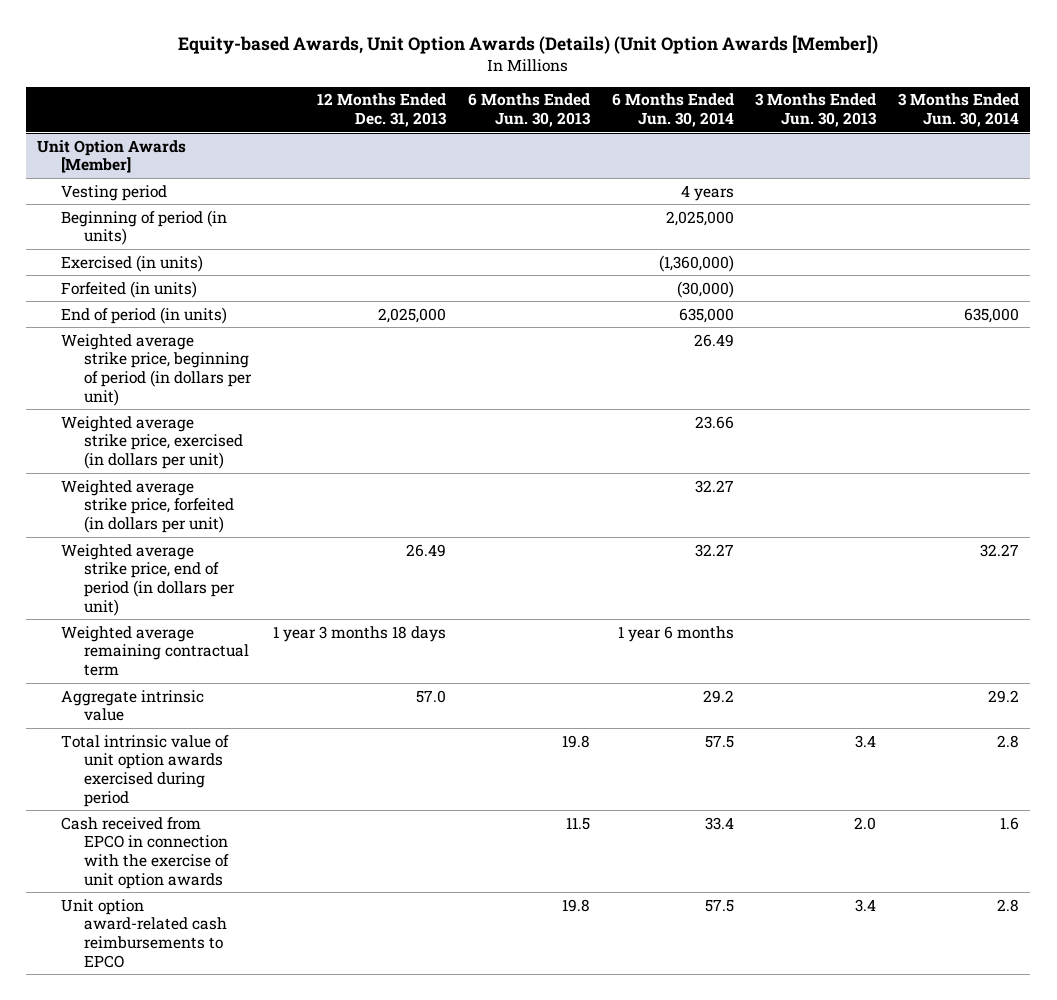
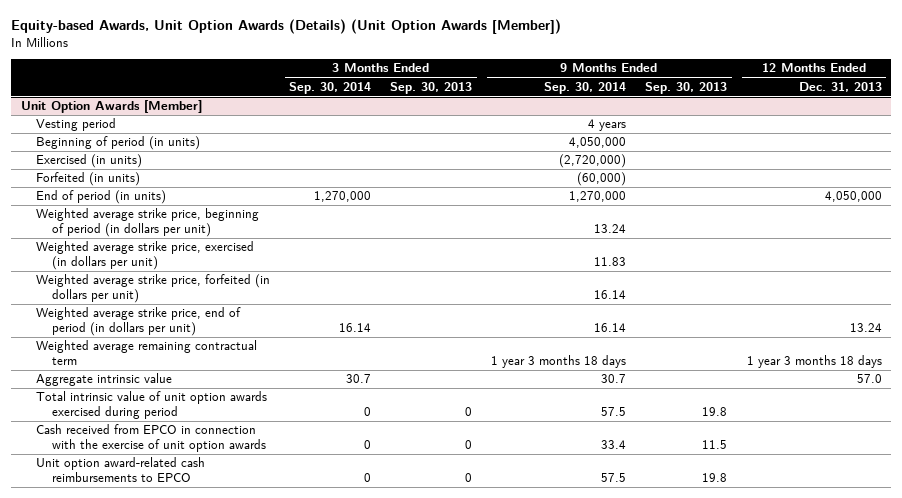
- | 12 Months Ended Dec. 31, 2013 | 6 Months Ended Jun. 30, 2013 | 6 Months Ended Jun. 30, 2014 | 3 Months Ended Jun. 30, 2013 | 3 Months Ended Jun. 30, 2014
+ | 3 Months Ended Sep. 30, 2014 | 3 Months Ended Sep. 30, 2013 | 9 Months Ended Sep. 30, 2014 | 9 Months Ended Sep. 30, 2013 | 12 Months Ended Dec. 31, 2013
@ Unit Option Awards [Member]
- End of period (in units) | 2,025,000 | | 635,000 | | 635,000
+ End of period (in units) | 1,270,000 | | 1,270,000 | | 4,050,000
- Weighted average strike price, end of period (in dollars per unit) | 26.49 | | 32.27 | | 32.27
+ Weighted average strike price, end of period (in dollars per unit) | 16.14 | | 16.14 | | 13.24

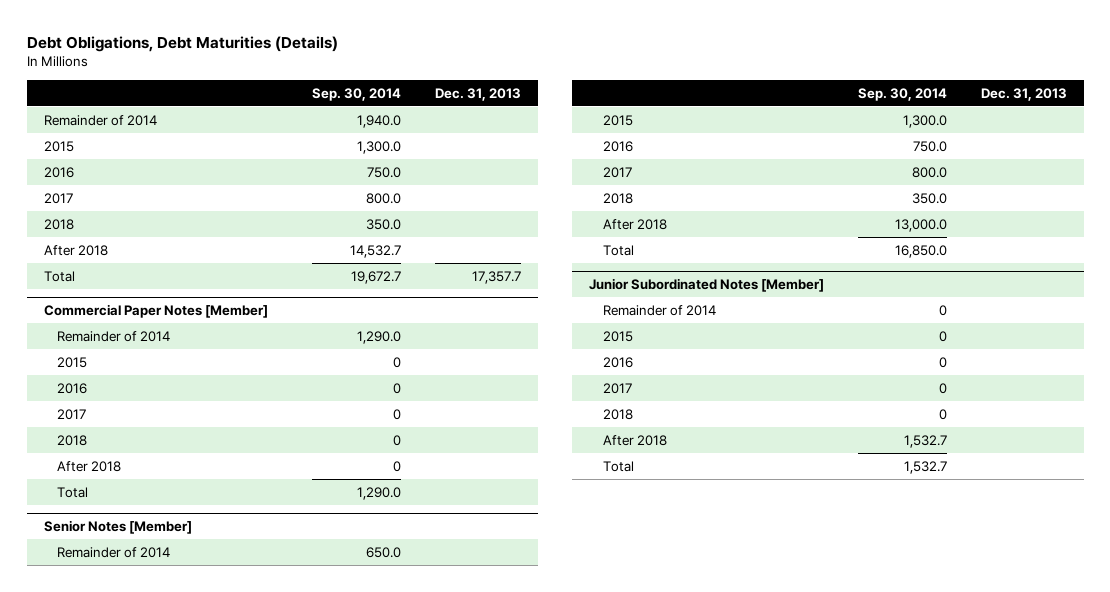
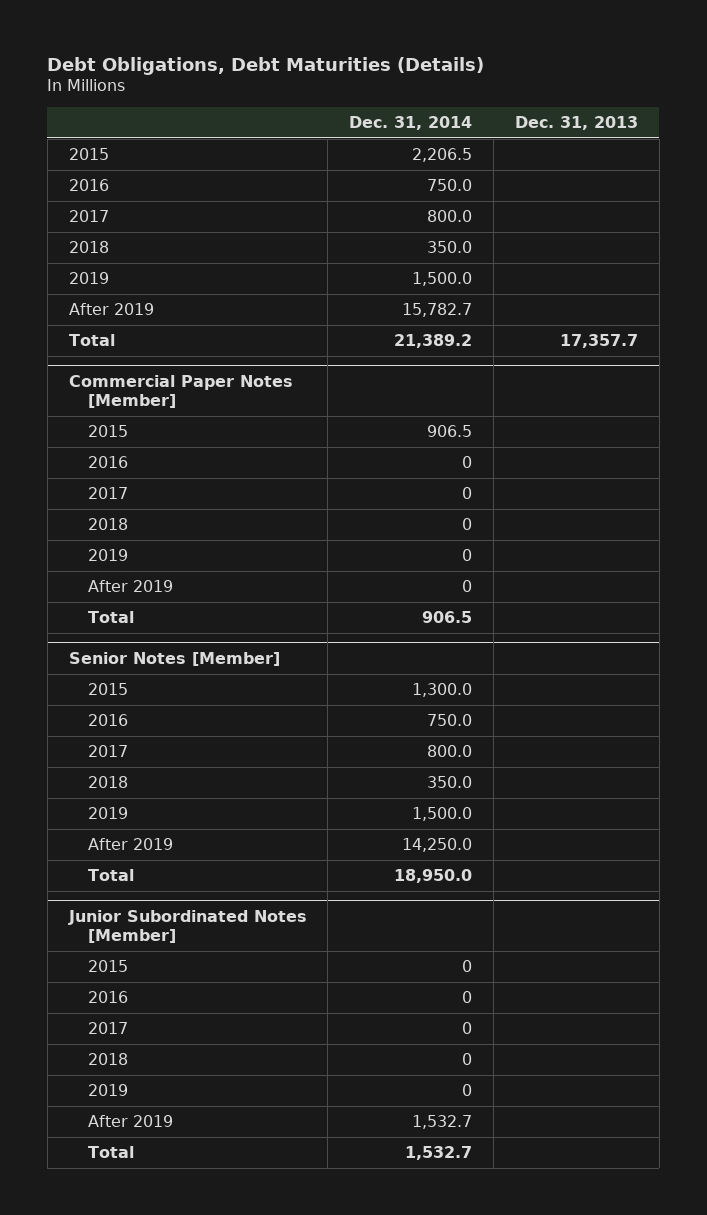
- | Sep. 30, 2014 | Dec. 31, 2013
+ | Dec. 31, 2014 | Dec. 31, 2013
- Remainder of 2014 | 1,940.0 |
- After 2018 | 14,532.7 |
+ 2019 | 1,500.0 |
+ After 2019 | 15,782.7 |
@ Commercial Paper Notes [Member]
- Remainder of 2014 | 1,290.0 |
- After 2018 | 0 |
+ 2019 | 0 |
+ After 2019 | 0 |
@ Senior Notes [Member]
- Remainder of 2014 | 650.0 |
- After 2018 | 13,000.0 |
+ 2019 | 1,500.0 |
+ After 2019 | 14,250.0 |
@ Junior Subordinated Notes [Member]
- Remainder of 2014 | 0 |
- After 2018 | 1,532.7 |
+ 2019 | 0 |
+ After 2019 | 1,532.7 |

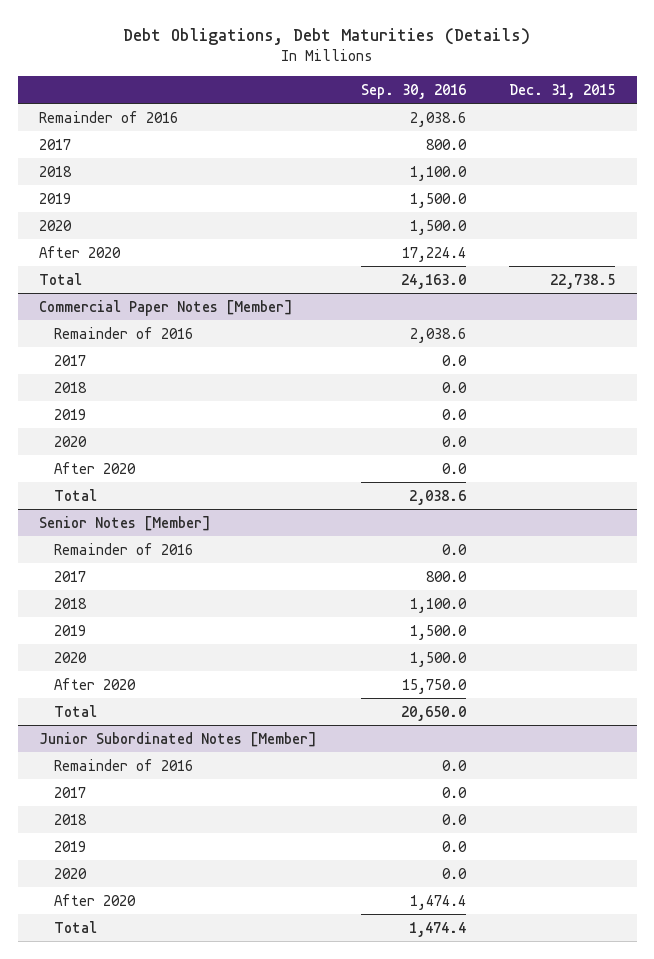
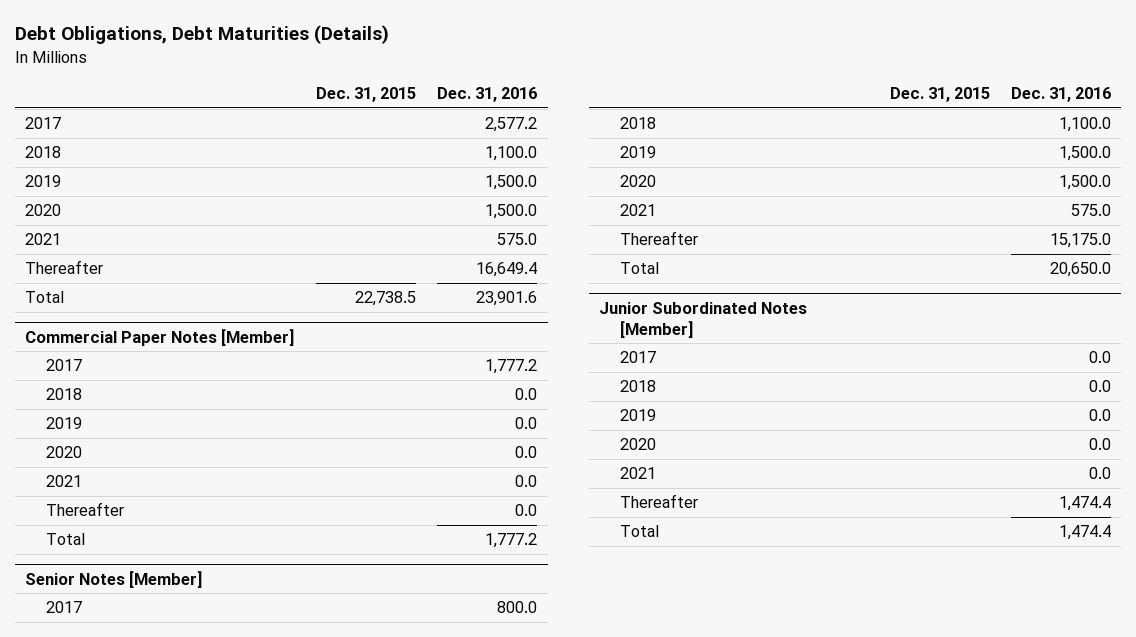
- | Sep. 30, 2016 | Dec. 31, 2015
+ | Dec. 31, 2015 | Dec. 31, 2016
- Remainder of 2016 | 2,038.6 |
- After 2020 | 17,224.4 |
+ 2021 | | 575.0
+ Thereafter | | 16,649.4
@ Commercial Paper Notes [Member]
- Remainder of 2016 | 2,038.6 |
- After 2020 | 0.0 |
+ 2021 | | 0.0
+ Thereafter | | 0.0
@ Senior Notes [Member]
- Remainder of 2016 | 0.0 |
- After 2020 | 15,750.0 |
+ 2021 | | 575.0
+ Thereafter | | 15,175.0
@ Junior Subordinated Notes [Member]
- Remainder of 2016 | 0.0 |
- After 2020 | 1,474.4 |
+ 2021 | | 0.0
+ Thereafter | | 1,474.4

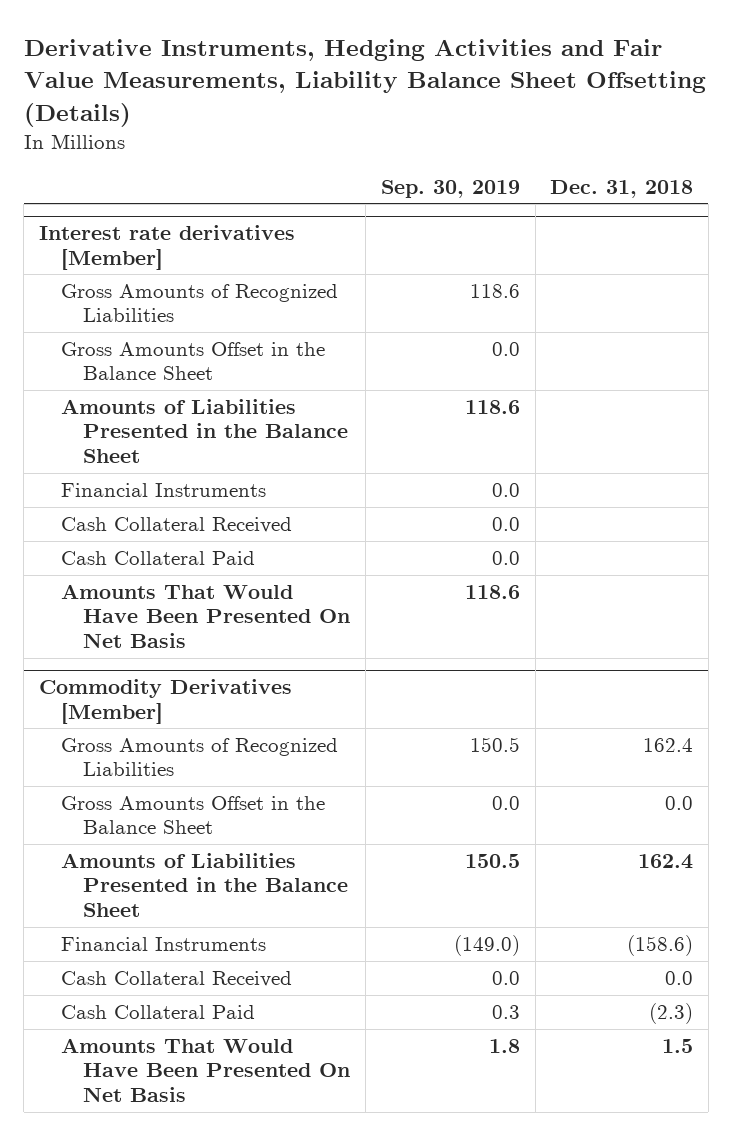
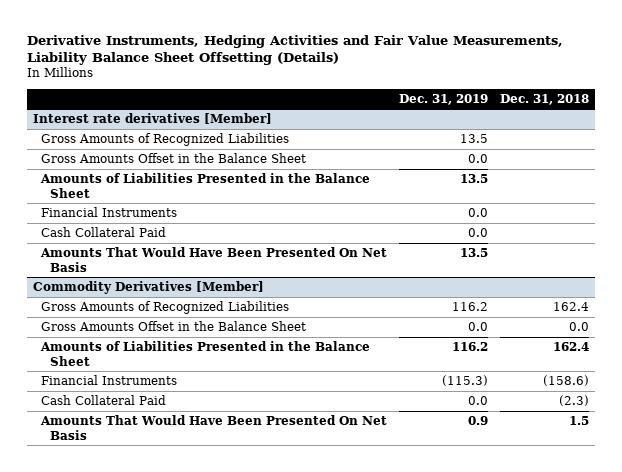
- | Sep. 30, 2019 | Dec. 31, 2018
+ | Dec. 31, 2019 | Dec. 31, 2018
@ Interest rate derivatives [Member]
- Cash Collateral Received | 0.0 |
@ Commodity Derivatives [Member]
- Cash Collateral Received | 0.0 | 0.0

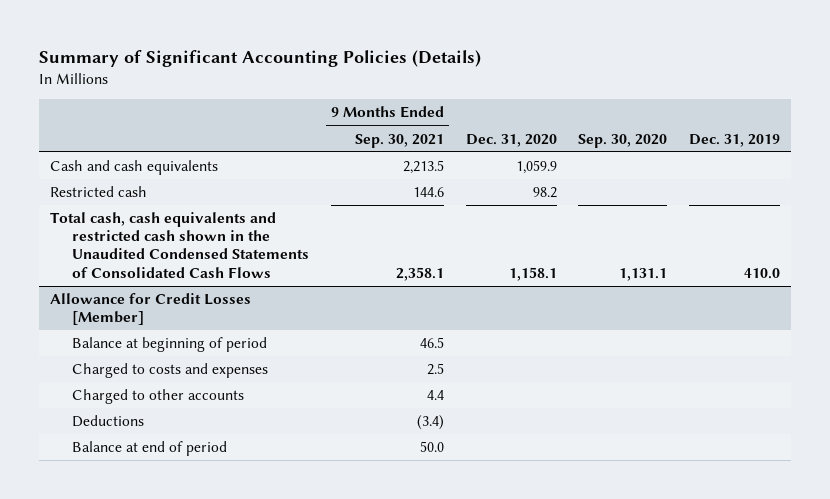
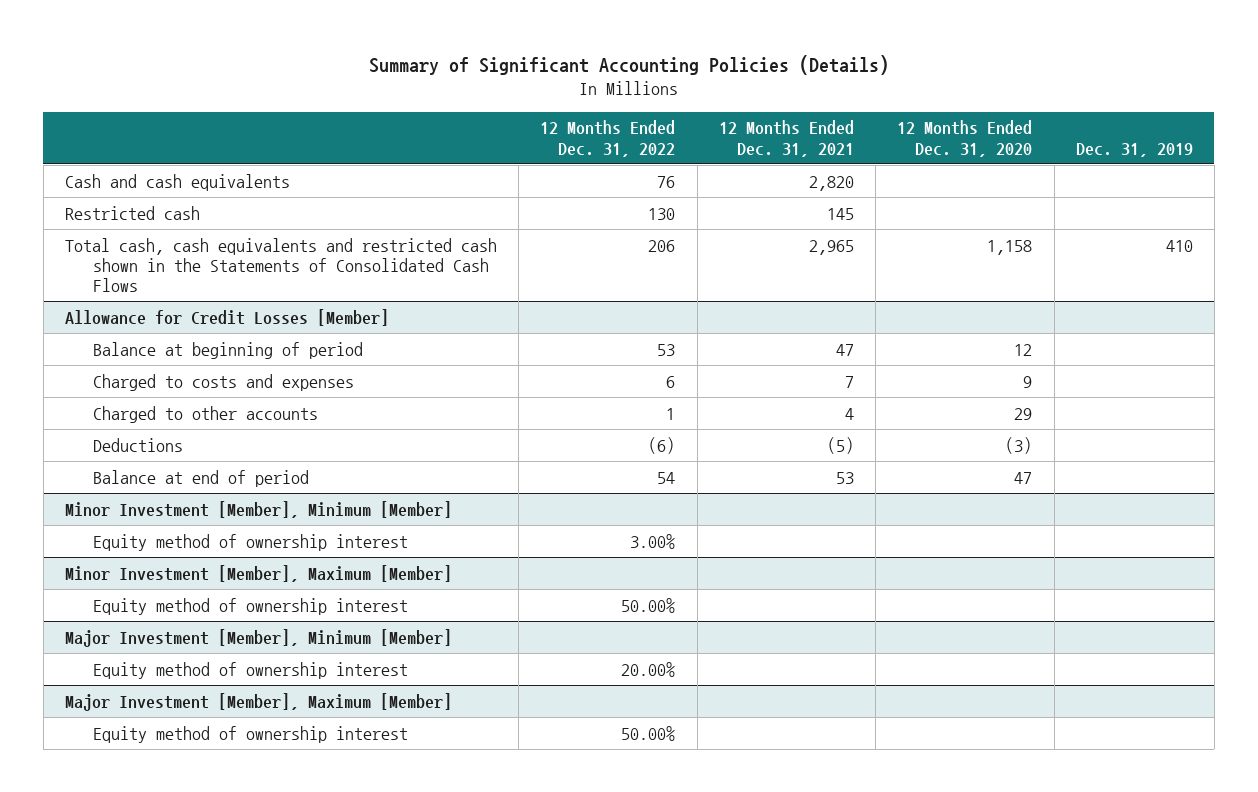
- | 9 Months Ended Sep. 30, 2021 | Dec. 31, 2020 | Sep. 30, 2020 | Dec. 31, 2019
+ | 12 Months Ended Dec. 31, 2022 | 12 Months Ended Dec. 31, 2021 | 12 Months Ended Dec. 31, 2020 | Dec. 31, 2019
- Total cash, cash equivalents and restricted cash shown in the Unaudited Condensed Statements of Consolidated Cash Flows | 2,358.1 | 1,158.1 | 1,131.1 | 410.0
+ Total cash, cash equivalents and restricted cash shown in the Statements of Consolidated Cash Flows | 206 | 2,965 | 1,158 | 410
+ Minor Investment [Member], Minimum [Member]
+ Equity method of ownership interest | 3.00% | | |
+ Minor Investment [Member], Maximum [Member]
+ Equity method of ownership interest | 50.00% | | |
+ Major Investment [Member], Minimum [Member]
+ Equity method of ownership interest | 20.00% | | |
+ Major Investment [Member], Maximum [Member]
+ Equity method of ownership interest | 50.00% | | |

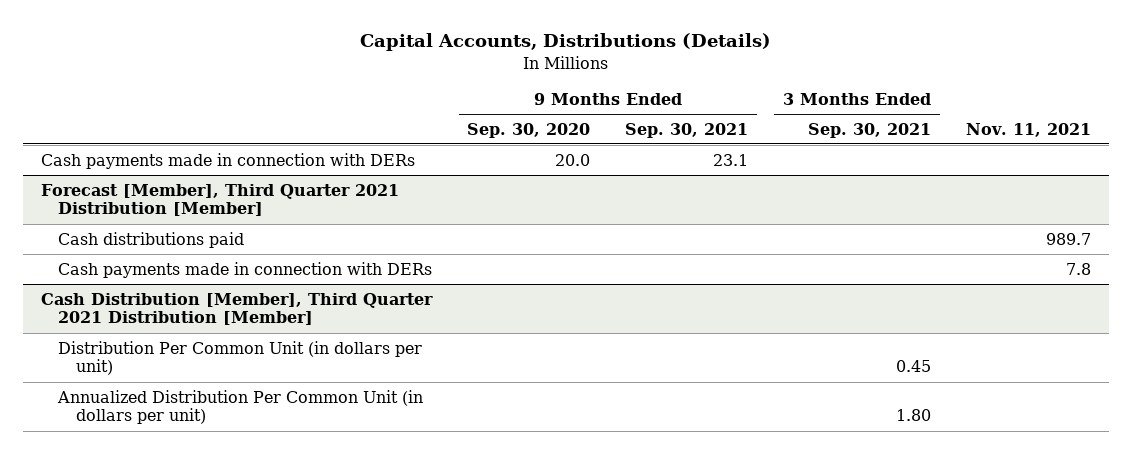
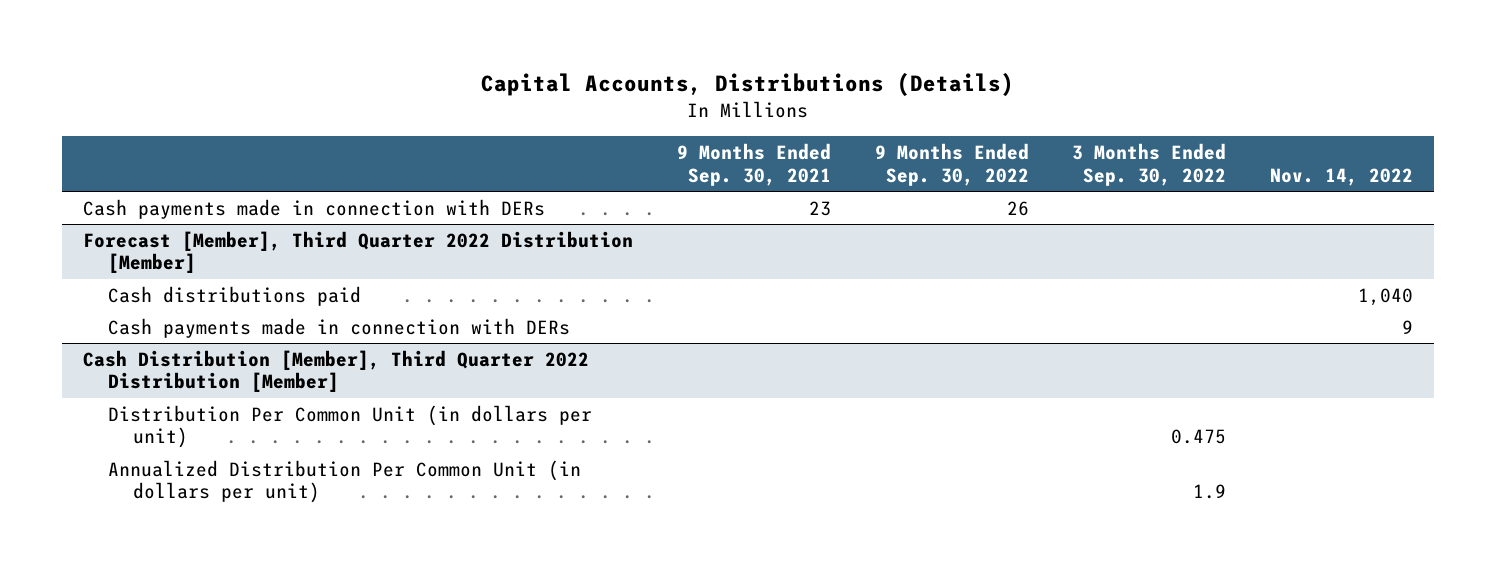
- | 9 Months Ended Sep. 30, 2020 | 9 Months Ended Sep. 30, 2021 | 3 Months Ended Sep. 30, 2021 | Nov. 11, 2021
+ | 9 Months Ended Sep. 30, 2021 | 9 Months Ended Sep. 30, 2022 | 3 Months Ended Sep. 30, 2022 | Nov. 14, 2022
- Cash payments made in connection with DERs | 20.0 | 23.1 | |
- Forecast [Member], Third Quarter 2021 Distribution [Member]
+ Cash payments made in connection with DERs | 23 | 26 | |
+ Forecast [Member], Third Quarter 2022 Distribution [Member]
- Cash Distribution [Member], Third Quarter 2021 Distribution [Member]
+ Cash Distribution [Member], Third Quarter 2022 Distribution [Member]

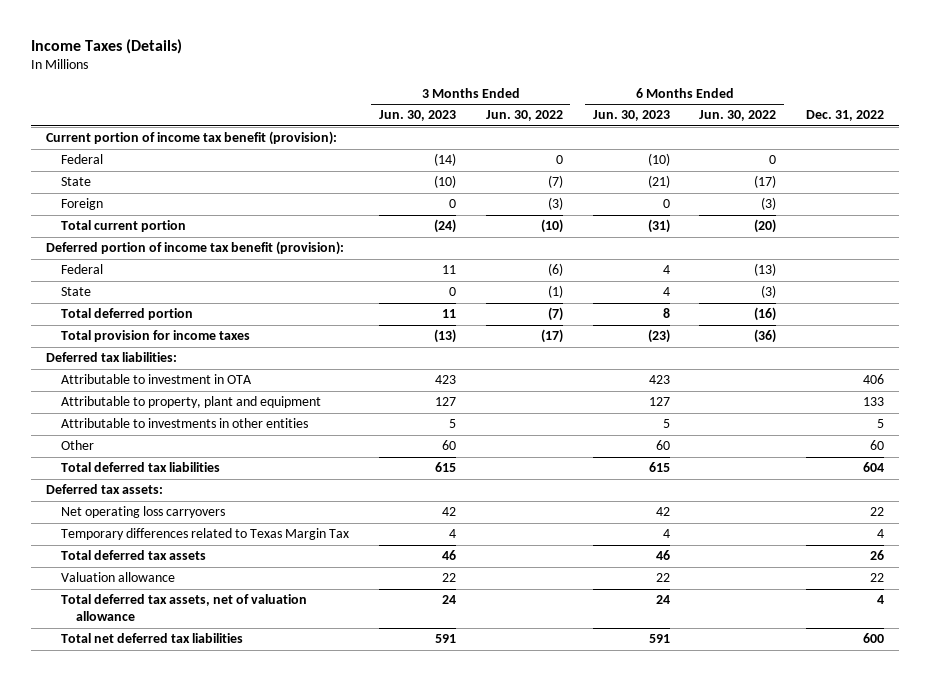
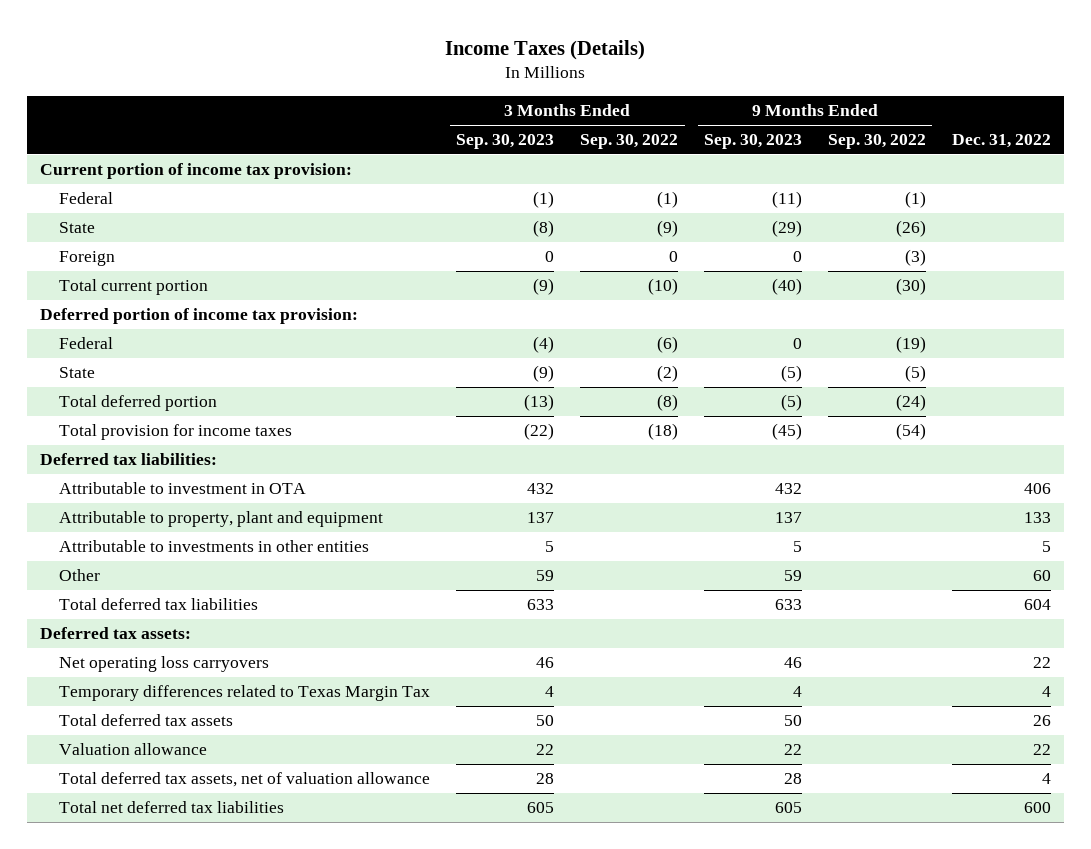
- | 3 Months Ended Jun. 30, 2023 | 3 Months Ended Jun. 30, 2022 | 6 Months Ended Jun. 30, 2023 | 6 Months Ended Jun. 30, 2022 | Dec. 31, 2022
+ | 3 Months Ended Sep. 30, 2023 | 3 Months Ended Sep. 30, 2022 | 9 Months Ended Sep. 30, 2023 | 9 Months Ended Sep. 30, 2022 | Dec. 31, 2022
- Current portion of income tax benefit (provision):
+ Current portion of income tax provision:
- Deferred portion of income tax benefit (provision):
+ Deferred portion of income tax provision:

